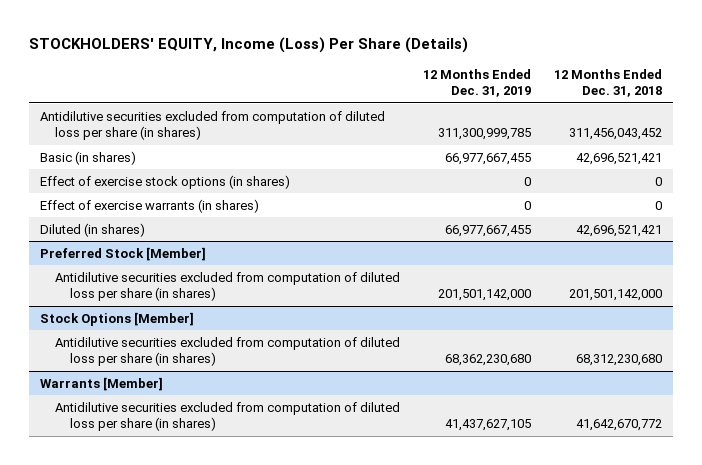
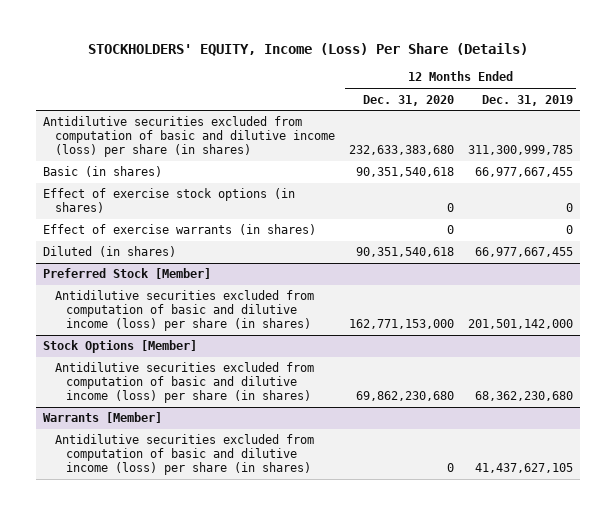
- | 12 Months Ended Dec. 31, 2019 | 12 Months Ended Dec. 31, 2018
+ | 12 Months Ended Dec. 31, 2020 | 12 Months Ended Dec. 31, 2019
- Antidilutive securities excluded from computation of diluted loss per share (in shares) | 311,300,999,785 | 311,456,043,452
+ Antidilutive securities excluded from computation of basic and dilutive income (loss) per share (in shares) | 232,633,383,680 | 311,300,999,785
@ Preferred Stock [Member]
- Antidilutive securities excluded from computation of diluted loss per share (in shares) | 201,501,142,000 | 201,501,142,000
+ Antidilutive securities excluded from computation of basic and dilutive income (loss) per share (in shares) | 162,771,153,000 | 201,501,142,000
@ Stock Options [Member]
- Antidilutive securities excluded from computation of diluted loss per share (in shares) | 68,362,230,680 | 68,312,230,680
+ Antidilutive securities excluded from computation of basic and dilutive income (loss) per share (in shares) | 69,862,230,680 | 68,362,230,680
@ Warrants [Member]
- Antidilutive securities excluded from computation of diluted loss per share (in shares) | 41,437,627,105 | 41,642,670,772
+ Antidilutive securities excluded from computation of basic and dilutive income (loss) per share (in shares) | 0 | 41,437,627,105

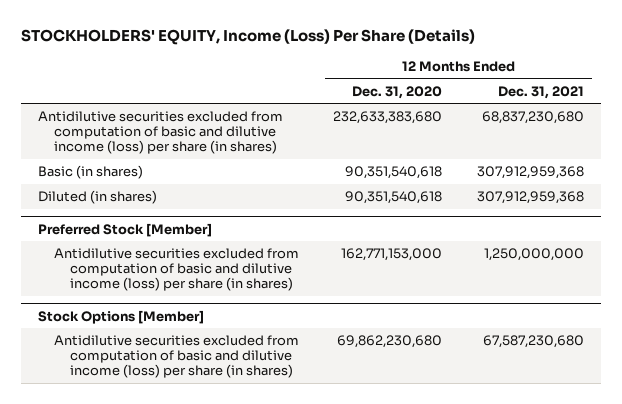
- | 12 Months Ended Dec. 31, 2020 | 12 Months Ended Dec. 31, 2019
+ | 12 Months Ended Dec. 31, 2020 | 12 Months Ended Dec. 31, 2021
- Effect of exercise stock options (in shares) | 0 | 0
- Effect of exercise warrants (in shares) | 0 | 0
- Warrants [Member]
- Antidilutive securities excluded from computation of basic and dilutive income (loss) per share (in shares) | 0 | 41,437,627,105

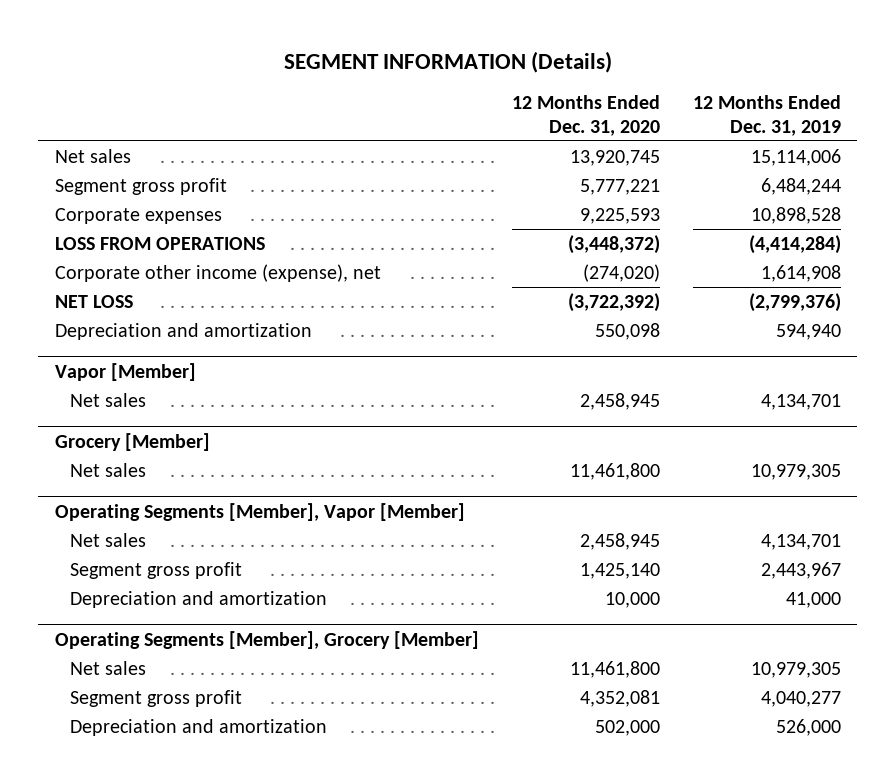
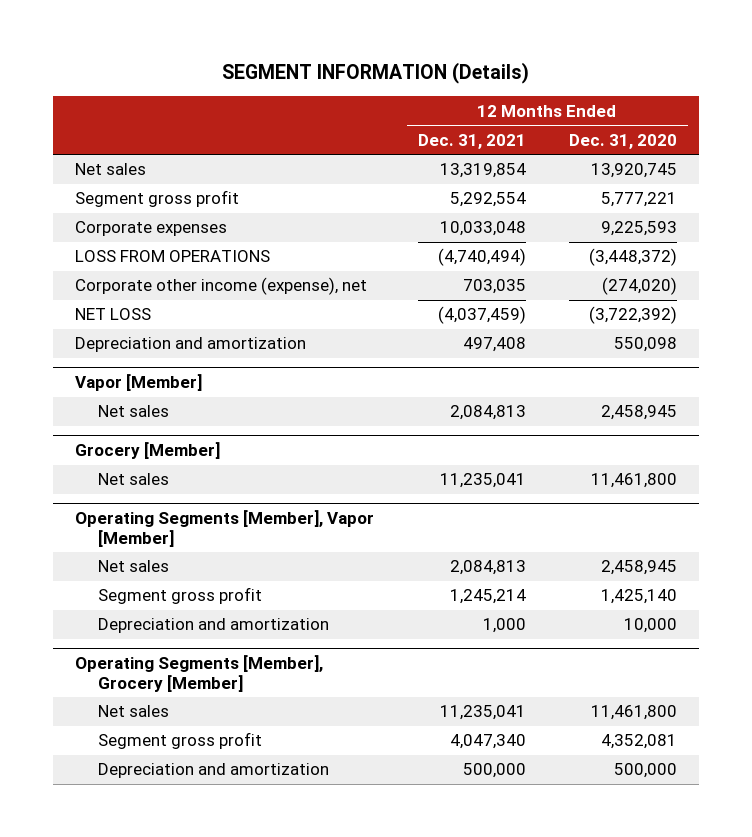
- | 12 Months Ended Dec. 31, 2020 | 12 Months Ended Dec. 31, 2019
+ | 12 Months Ended Dec. 31, 2021 | 12 Months Ended Dec. 31, 2020
@ Operating Segments [Member], Grocery [Member]
- Depreciation and amortization | 502,000 | 526,000
+ Depreciation and amortization | 500,000 | 500,000

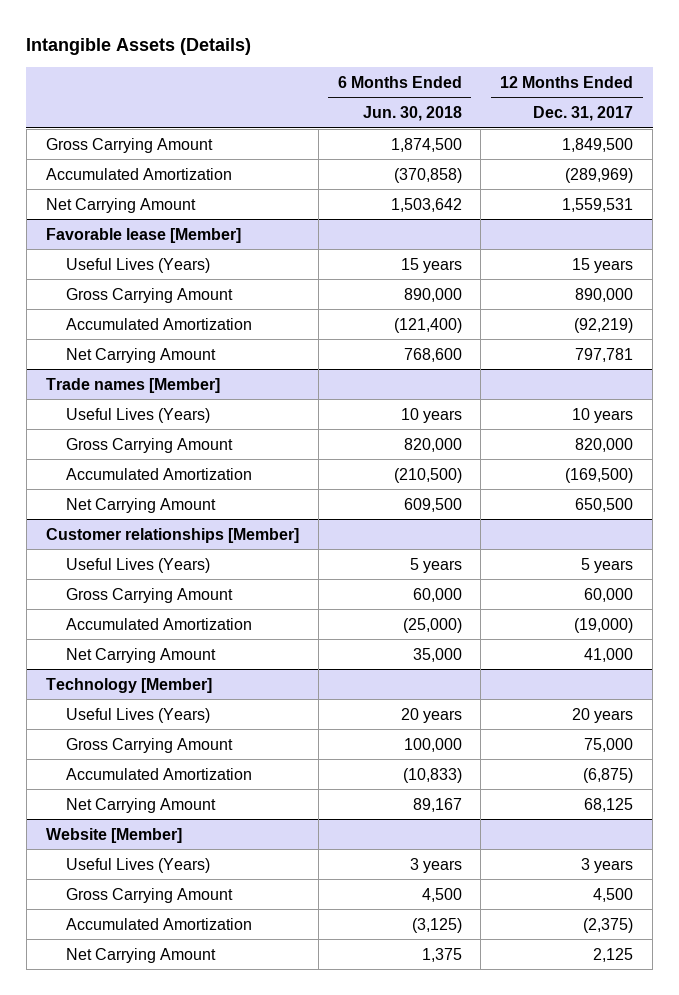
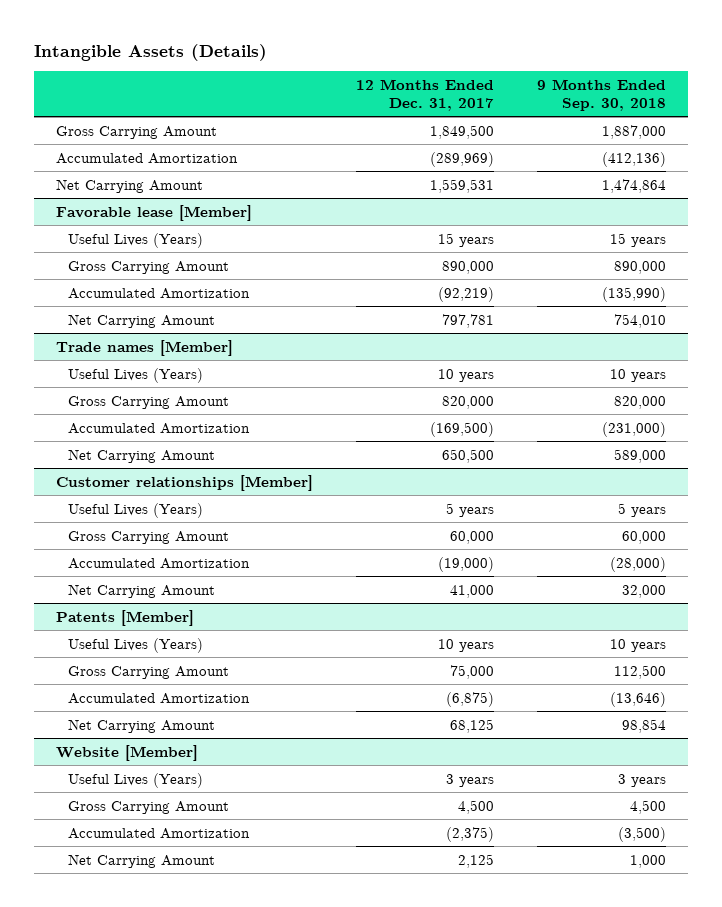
- | 6 Months Ended Jun. 30, 2018 | 12 Months Ended Dec. 31, 2017
+ | 12 Months Ended Dec. 31, 2017 | 9 Months Ended Sep. 30, 2018
- Technology [Member]
- Useful Lives (Years) | 20 years | 20 years
+ Patents [Member]
+ Useful Lives (Years) | 10 years | 10 years

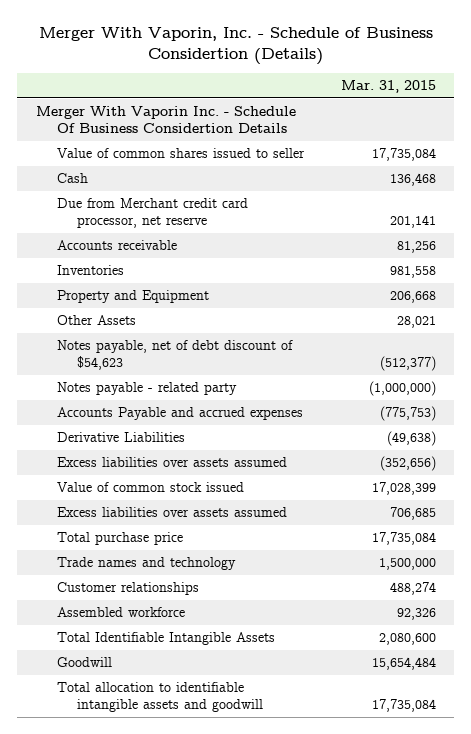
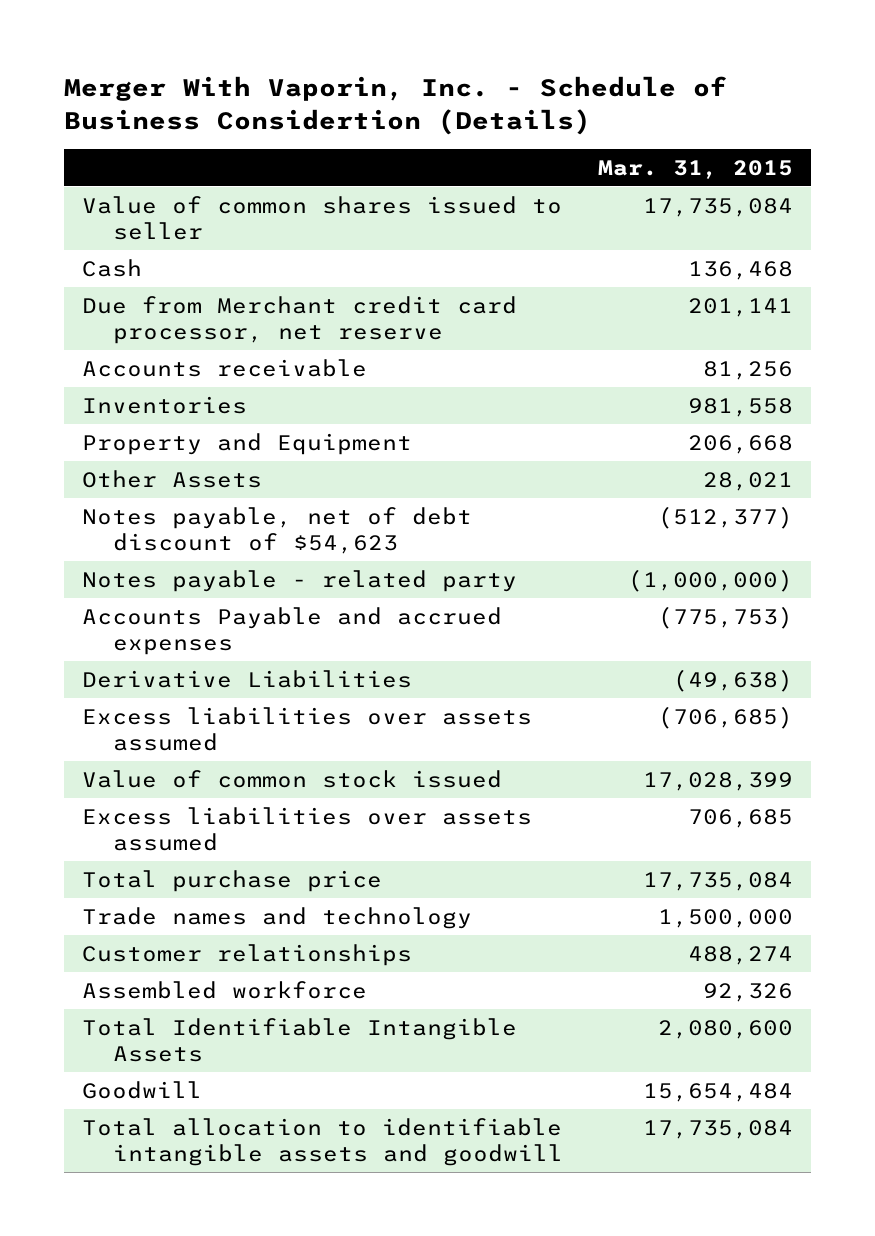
- Merger With Vaporin Inc. - Schedule Of Business Considertion Details
- Excess liabilities over assets assumed | (352,656)
+ Excess liabilities over assets assumed | (706,685)

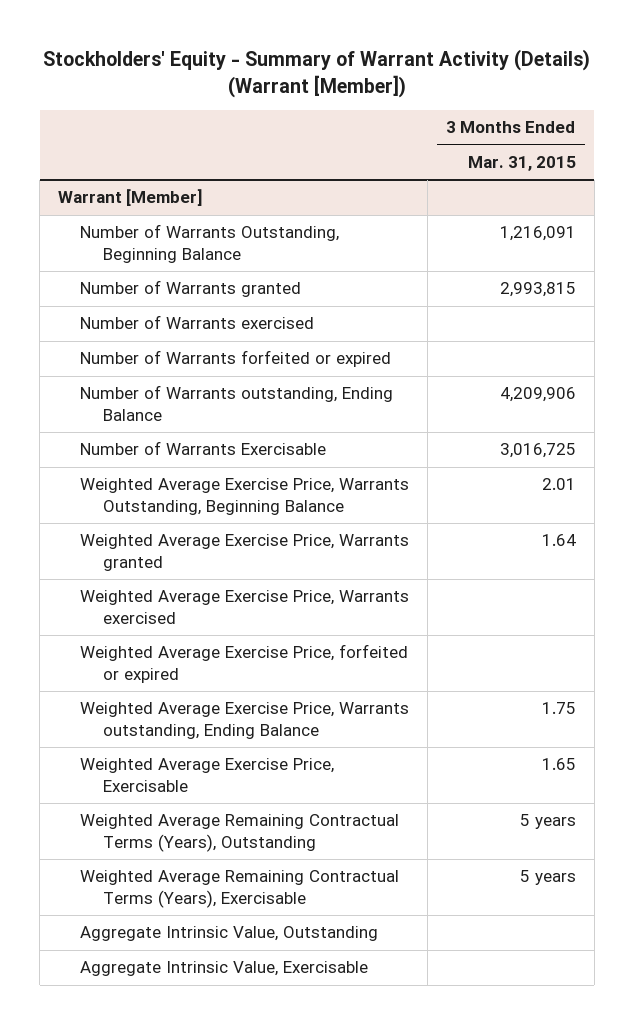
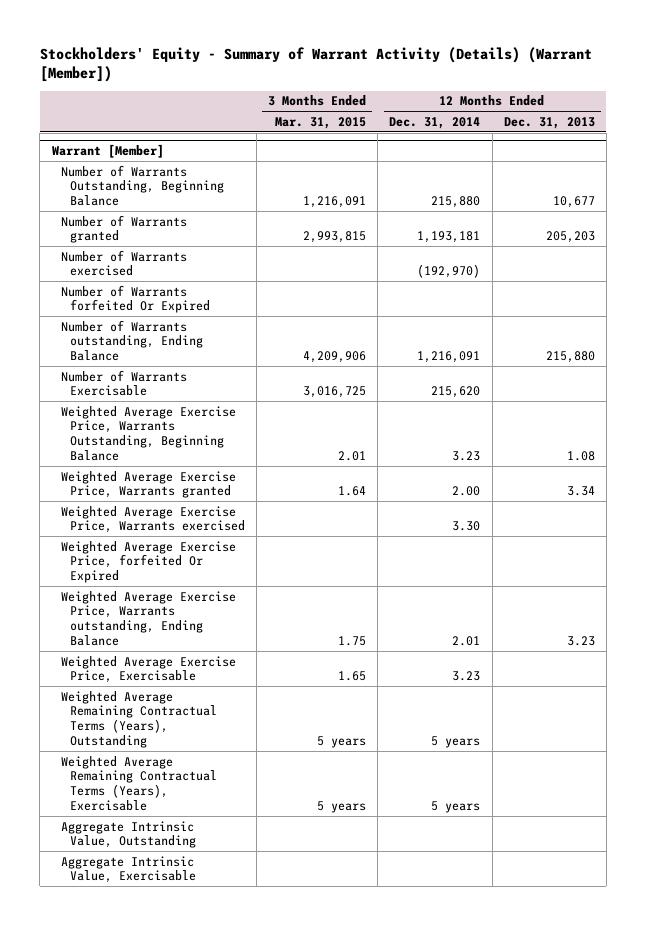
- | 3 Months Ended Mar. 31, 2015
+ | 3 Months Ended Mar. 31, 2015 | 12 Months Ended Dec. 31, 2014 | 12 Months Ended Dec. 31, 2013
@ Warrant [Member]
- Number of Warrants forfeited or expired
+ Number of Warrants forfeited Or Expired
- Weighted Average Exercise Price, forfeited or expired
+ Weighted Average Exercise Price, forfeited Or Expired

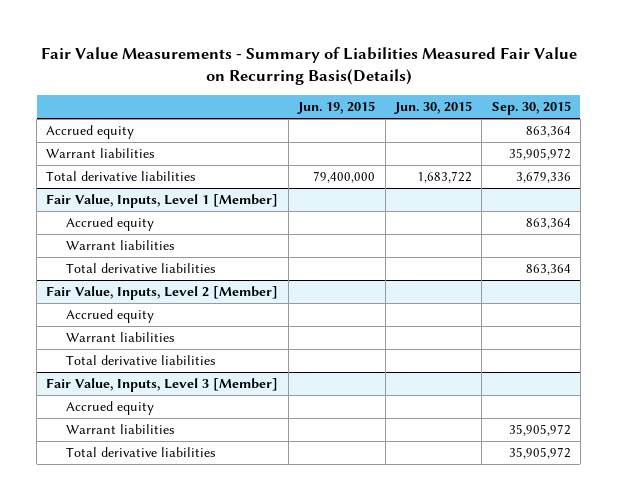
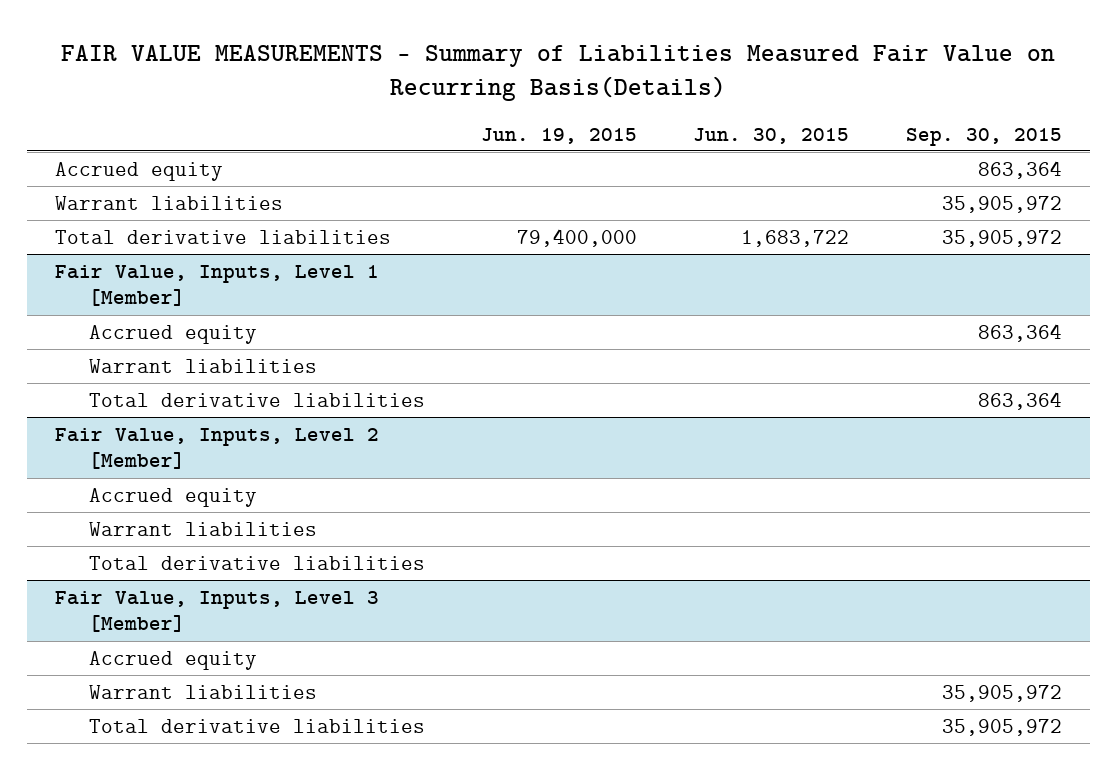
- Fair Value Measurements - Summary of Liabilities Measured Fair Value on Recurring Basis(Details)
+ FAIR VALUE MEASUREMENTS - Summary of Liabilities Measured Fair Value on Recurring Basis(Details)
- Total derivative liabilities | 79,400,000 | 1,683,722 | 3,679,336
+ Total derivative liabilities | 79,400,000 | 1,683,722 | 35,905,972

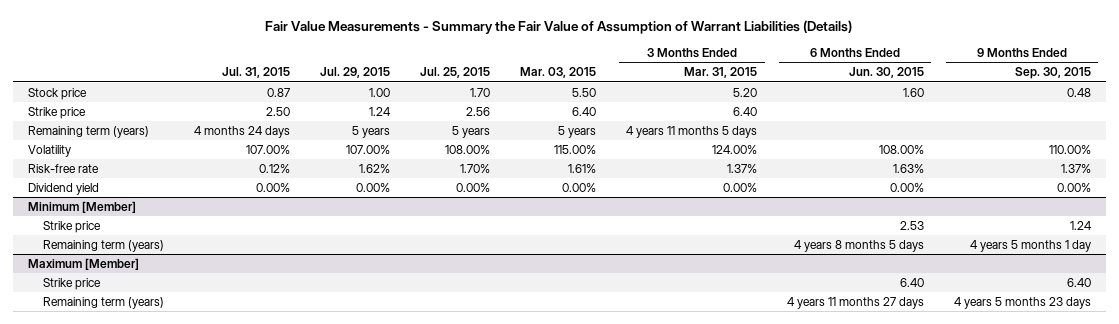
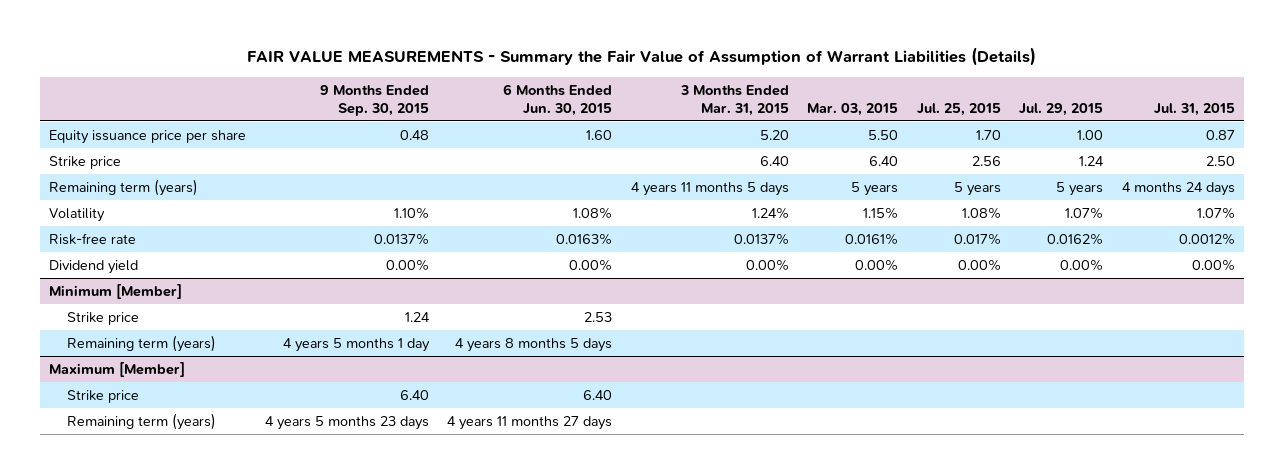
- Fair Value Measurements - Summary the Fair Value of Assumption of Warrant Liabilities (Details)
+ FAIR VALUE MEASUREMENTS - Summary the Fair Value of Assumption of Warrant Liabilities (Details)
- | Jul. 31, 2015 | Jul. 29, 2015 | Jul. 25, 2015 | Mar. 03, 2015 | 3 Months Ended Mar. 31, 2015 | 6 Months Ended Jun. 30, 2015 | 9 Months Ended Sep. 30, 2015
+ | 9 Months Ended Sep. 30, 2015 | 6 Months Ended Jun. 30, 2015 | 3 Months Ended Mar. 31, 2015 | Mar. 03, 2015 | Jul. 25, 2015 | Jul. 29, 2015 | Jul. 31, 2015
- Stock price | 0.87 | 1.00 | 1.70 | 5.50 | 5.20 | 1.60 | 0.48
+ Equity issuance price per share | 0.48 | 1.60 | 5.20 | 5.50 | 1.70 | 1.00 | 0.87
- Volatility | 107.00% | 107.00% | 108.00% | 115.00% | 124.00% | 108.00% | 110.00%
- Risk-free rate | 0.12% | 1.62% | 1.70% | 1.61% | 1.37% | 1.63% | 1.37%
+ Volatility | 1.10% | 1.08% | 1.24% | 1.15% | 1.08% | 1.07% | 1.07%
+ Risk-free rate | 0.0137% | 0.0163% | 0.0137% | 0.0161% | 0.017% | 0.0162% | 0.0012%

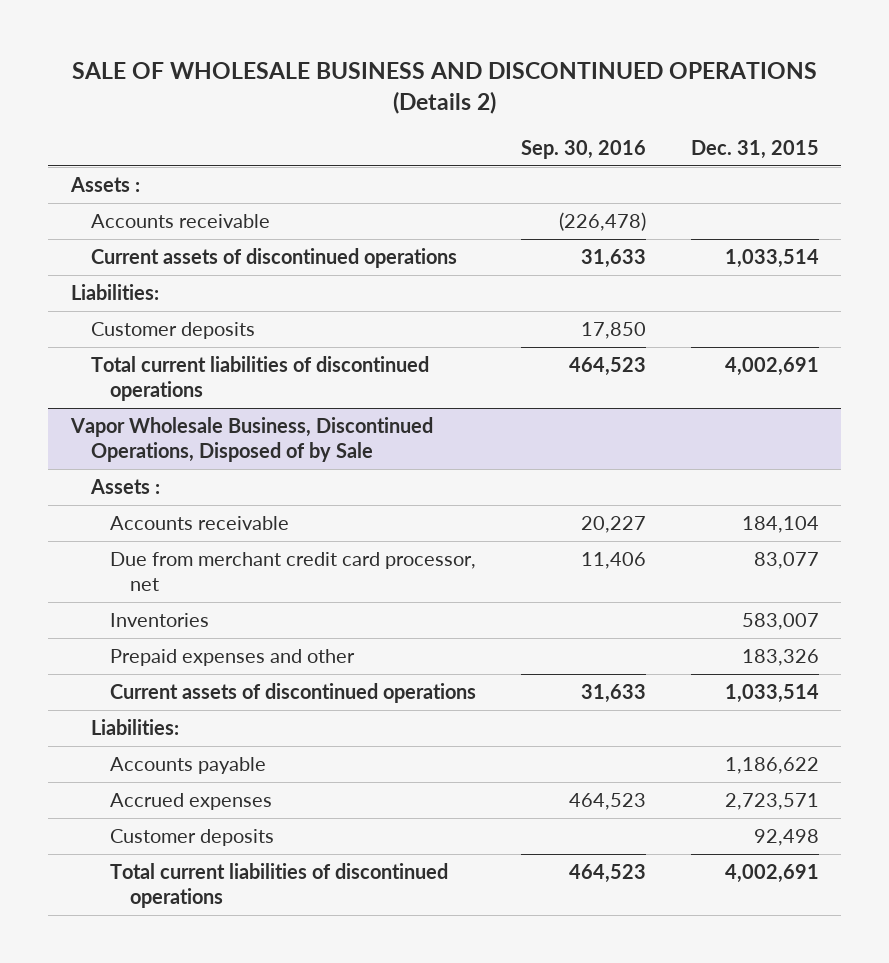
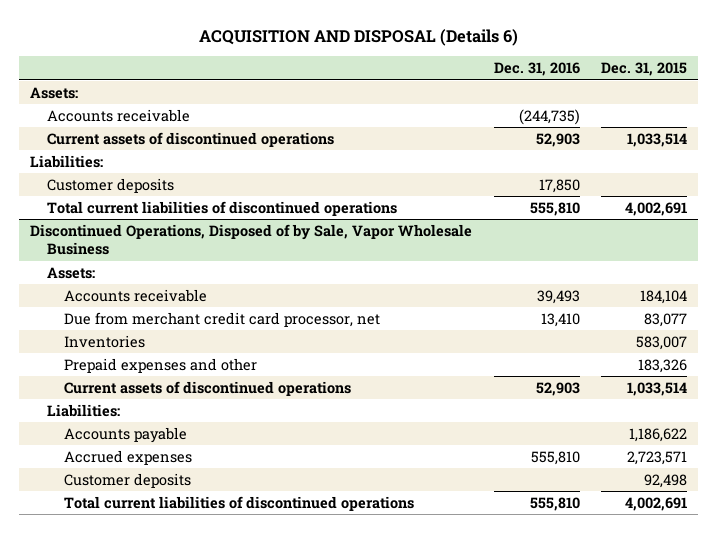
- SALE OF WHOLESALE BUSINESS AND DISCONTINUED OPERATIONS (Details 2)
+ ACQUISITION AND DISPOSAL (Details 6)
- | Sep. 30, 2016 | Dec. 31, 2015
+ | Dec. 31, 2016 | Dec. 31, 2015
- Assets :
+ Assets:
- Vapor Wholesale Business, Discontinued Operations, Disposed of by Sale
- Assets :
+ Discontinued Operations, Disposed of by Sale, Vapor Wholesale Business
+ Assets:

